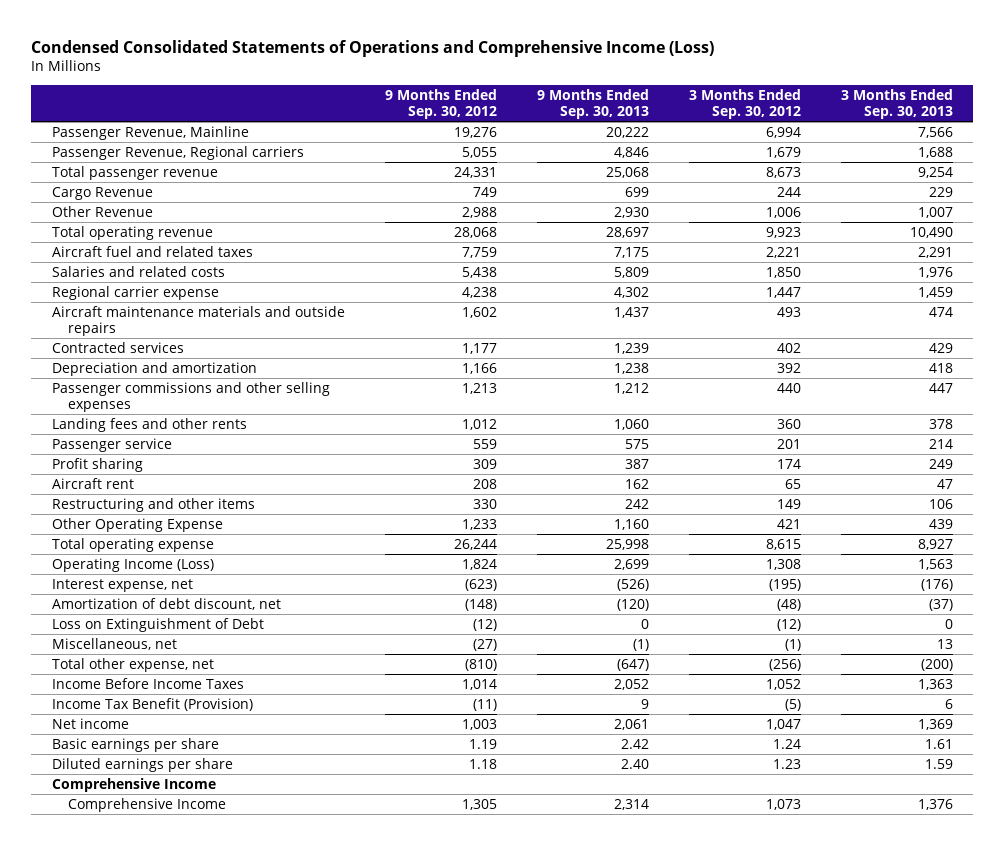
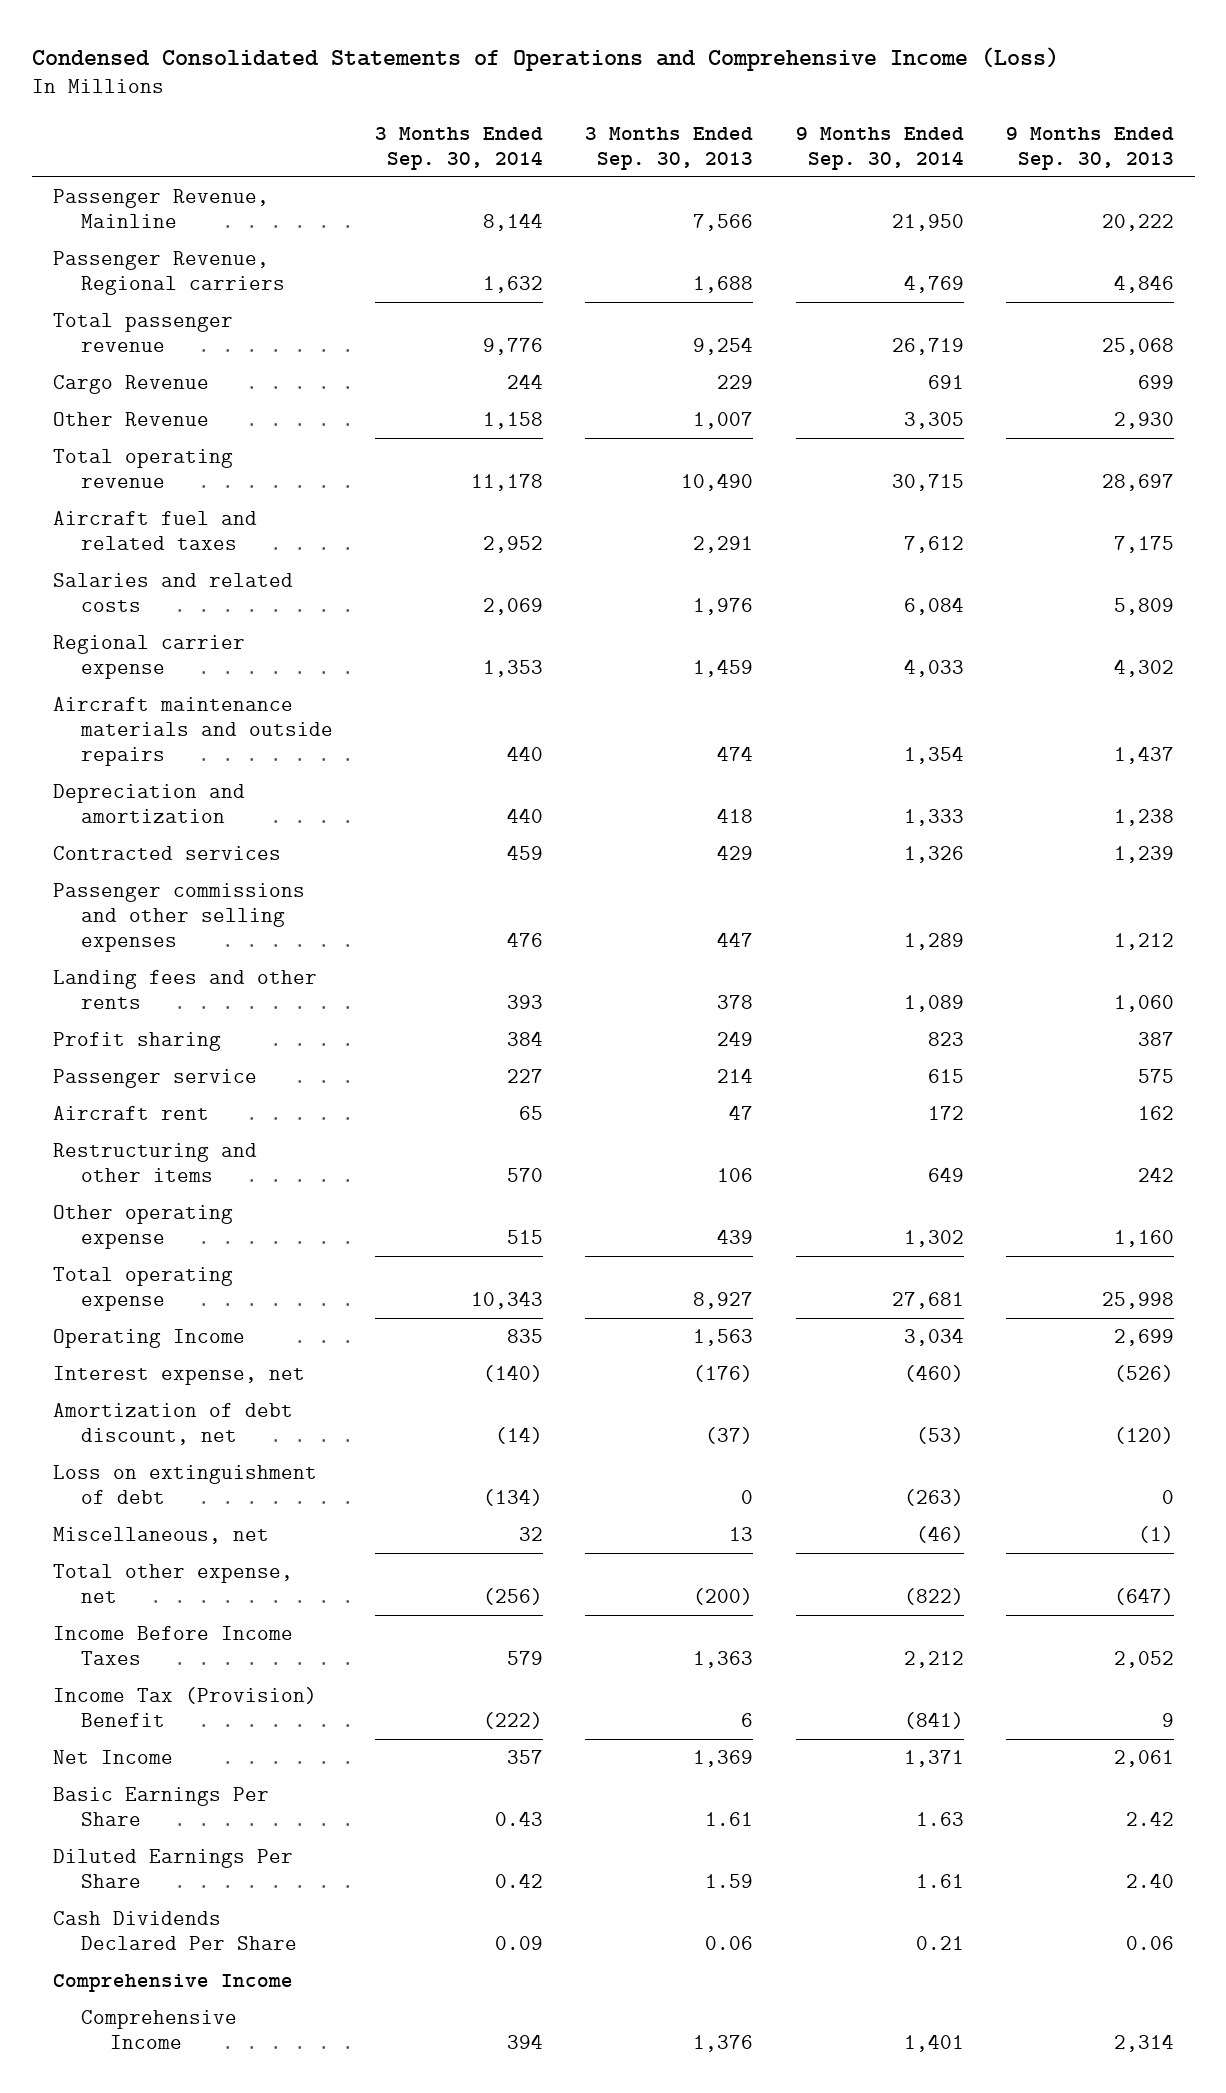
- | 9 Months Ended Sep. 30, 2012 | 9 Months Ended Sep. 30, 2013 | 3 Months Ended Sep. 30, 2012 | 3 Months Ended Sep. 30, 2013
+ | 3 Months Ended Sep. 30, 2014 | 3 Months Ended Sep. 30, 2013 | 9 Months Ended Sep. 30, 2014 | 9 Months Ended Sep. 30, 2013
moved down: Contracted services | 459 | 429 | 1,326 | 1,239
moved down: Passenger service | 227 | 214 | 615 | 575
- Other Operating Expense | 1,233 | 1,160 | 421 | 439
+ Other operating expense | 515 | 439 | 1,302 | 1,160
- Operating Income (Loss) | 1,824 | 2,699 | 1,308 | 1,563
+ Operating Income | 835 | 1,563 | 3,034 | 2,699
- Loss on Extinguishment of Debt | (12) | 0 | (12) | 0
+ Loss on extinguishment of debt | (134) | 0 | (263) | 0
- Income Tax Benefit (Provision) | (11) | 9 | (5) | 6
- Net income | 1,003 | 2,061 | 1,047 | 1,369
- Basic earnings per share | 1.19 | 2.42 | 1.24 | 1.61
- Diluted earnings per share | 1.18 | 2.40 | 1.23 | 1.59
+ Income Tax (Provision) Benefit | (222) | 6 | (841) | 9
+ Net Income | 357 | 1,369 | 1,371 | 2,061
+ Basic Earnings Per Share | 0.43 | 1.61 | 1.63 | 2.42
+ Diluted Earnings Per Share | 0.42 | 1.59 | 1.61 | 2.40
+ Cash Dividends Declared Per Share | 0.09 | 0.06 | 0.21 | 0.06

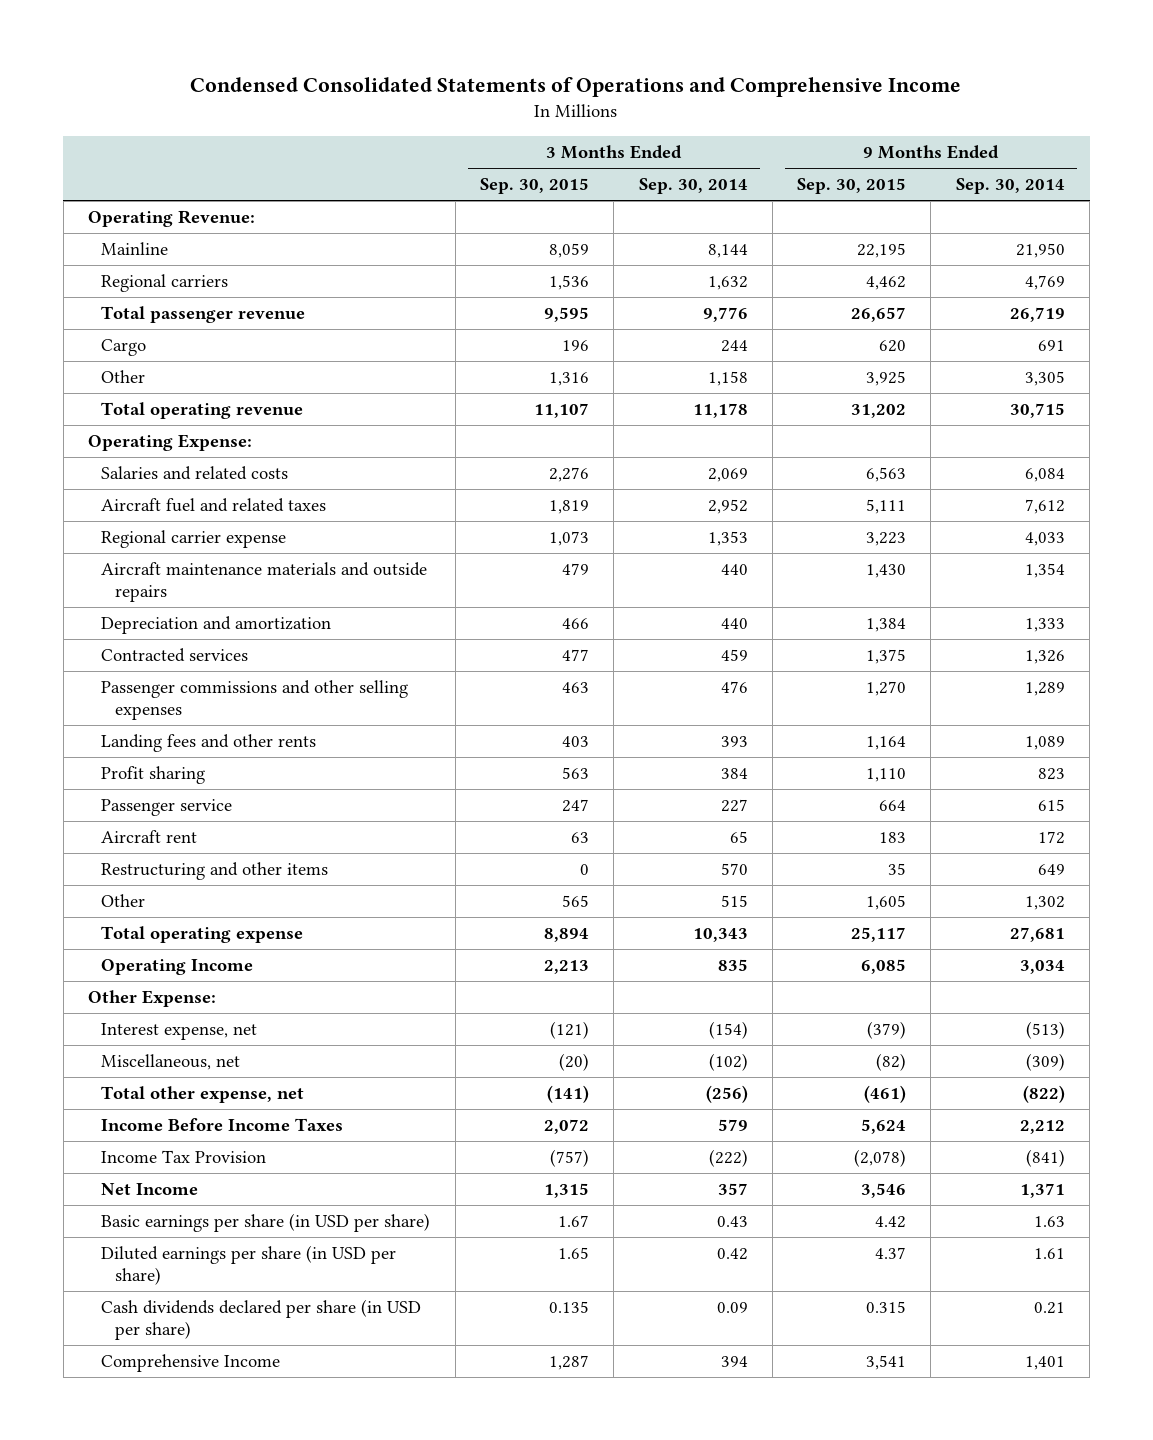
- Condensed Consolidated Statements of Operations and Comprehensive Income (Loss)
+ Condensed Consolidated Statements of Operations and Comprehensive Income
- | 3 Months Ended Sep. 30, 2014 | 3 Months Ended Sep. 30, 2013 | 9 Months Ended Sep. 30, 2014 | 9 Months Ended Sep. 30, 2013
+ | 3 Months Ended Sep. 30, 2015 | 3 Months Ended Sep. 30, 2014 | 9 Months Ended Sep. 30, 2015 | 9 Months Ended Sep. 30, 2014
- Passenger Revenue, Mainline | 8,144 | 7,566 | 21,950 | 20,222
- Passenger Revenue, Regional carriers | 1,632 | 1,688 | 4,769 | 4,846
+ Operating Revenue:
+ Mainline | 8,059 | 8,144 | 22,195 | 21,950
+ Regional carriers | 1,536 | 1,632 | 4,462 | 4,769
- Cargo Revenue | 244 | 229 | 691 | 699
- Other Revenue | 1,158 | 1,007 | 3,305 | 2,930
+ Cargo | 196 | 244 | 620 | 691
+ Other | 1,316 | 1,158 | 3,925 | 3,305
+ Operating Expense:
moved down: Aircraft fuel and related taxes | 1,819 | 2,952 | 5,111 | 7,612
- Other operating expense | 515 | 439 | 1,302 | 1,160
+ Other | 565 | 515 | 1,605 | 1,302
- Interest expense, net | (140) | (176) | (460) | (526)
- Amortization of debt discount, net | (14) | (37) | (53) | (120)
- Loss on extinguishment of debt | (134) | 0 | (263) | 0
- Miscellaneous, net | 32 | 13 | (46) | (1)
+ Other Expense:
+ Interest expense, net | (121) | (154) | (379) | (513)
+ Miscellaneous, net | (20) | (102) | (82) | (309)
- Income Tax (Provision) Benefit | (222) | 6 | (841) | 9
+ Income Tax Provision | (757) | (222) | (2,078) | (841)
- Basic Earnings Per Share | 0.43 | 1.61 | 1.63 | 2.42
- Diluted Earnings Per Share | 0.42 | 1.59 | 1.61 | 2.40
- Cash Dividends Declared Per Share | 0.09 | 0.06 | 0.21 | 0.06
- Comprehensive Income
+ Basic earnings per share (in USD per share) | 1.67 | 0.43 | 4.42 | 1.63
+ Diluted earnings per share (in USD per share) | 1.65 | 0.42 | 4.37 | 1.61
+ Cash dividends declared per share (in USD per share) | 0.135 | 0.09 | 0.315 | 0.21

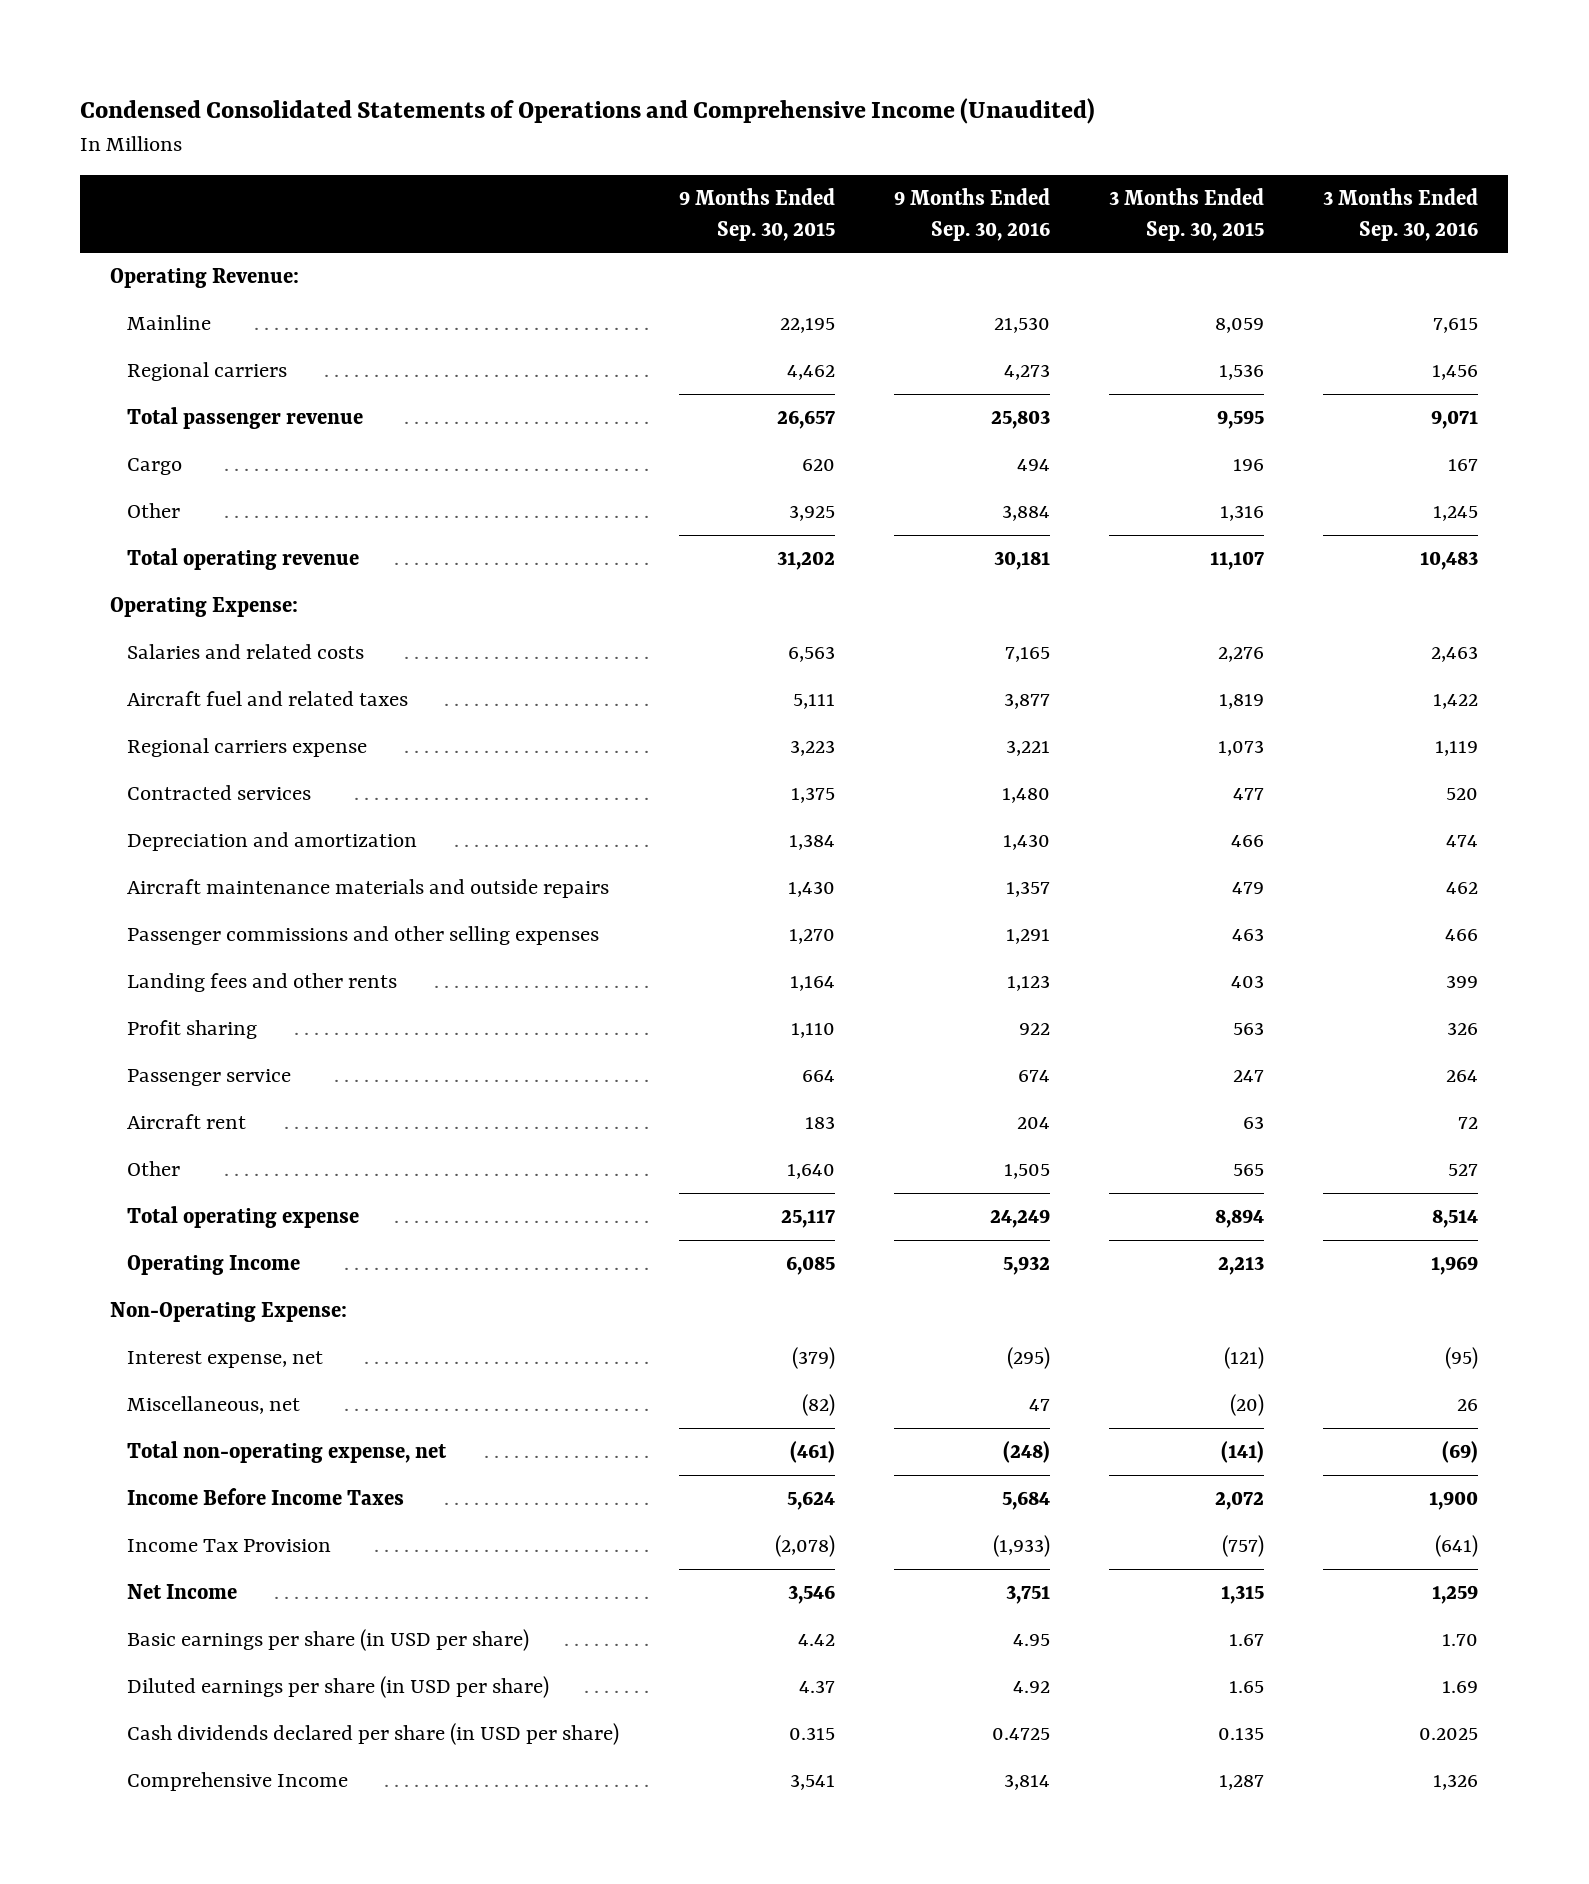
- Condensed Consolidated Statements of Operations and Comprehensive Income
+ Condensed Consolidated Statements of Operations and Comprehensive Income (Unaudited)
- | 3 Months Ended Sep. 30, 2015 | 3 Months Ended Sep. 30, 2014 | 9 Months Ended Sep. 30, 2015 | 9 Months Ended Sep. 30, 2014
+ | 9 Months Ended Sep. 30, 2015 | 9 Months Ended Sep. 30, 2016 | 3 Months Ended Sep. 30, 2015 | 3 Months Ended Sep. 30, 2016
- Regional carrier expense | 1,073 | 1,353 | 3,223 | 4,033
+ Regional carriers expense | 3,223 | 3,221 | 1,073 | 1,119
moved down: Depreciation and amortization | 1,384 | 1,430 | 466 | 474
moved down: Aircraft maintenance materials and outside repairs | 1,430 | 1,357 | 479 | 462
- Restructuring and other items | 0 | 570 | 35 | 649
- Other | 565 | 515 | 1,605 | 1,302
+ Other | 1,640 | 1,505 | 565 | 527
- Other Expense:
+ Non-Operating Expense:
- Total other expense, net | (141) | (256) | (461) | (822)
+ Total non-operating expense, net | (461) | (248) | (141) | (69)

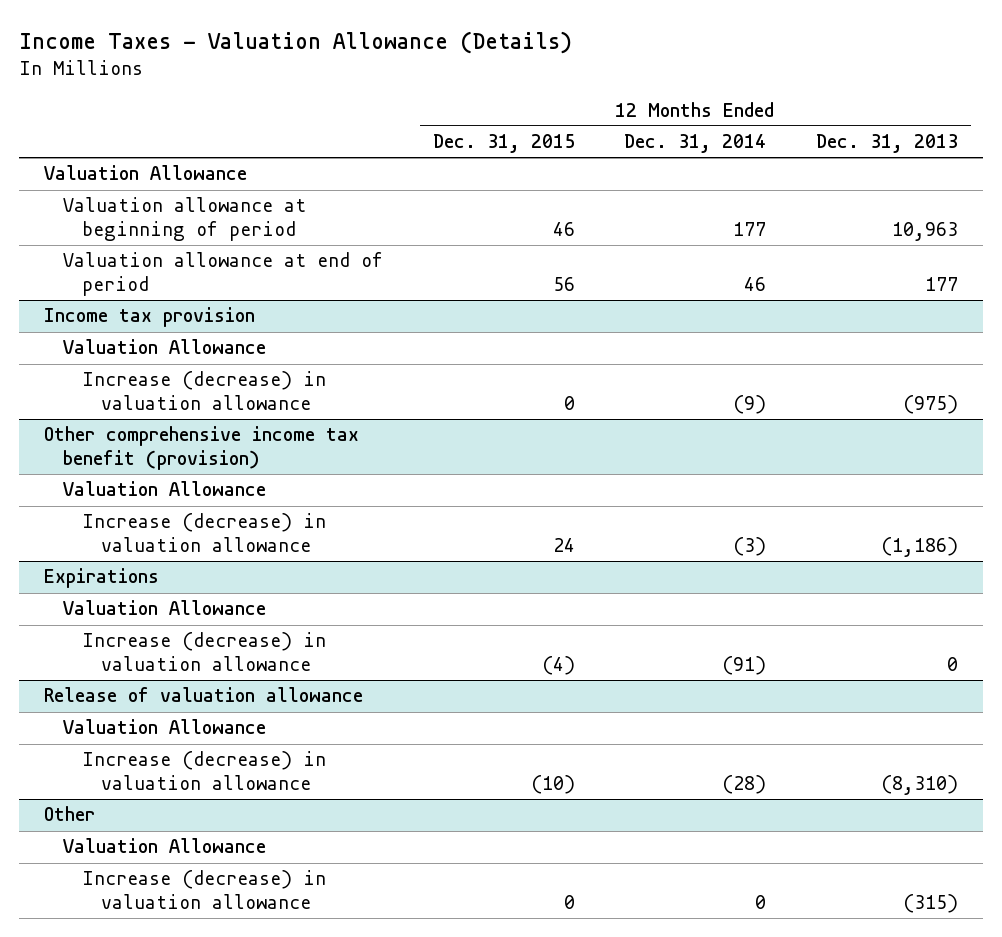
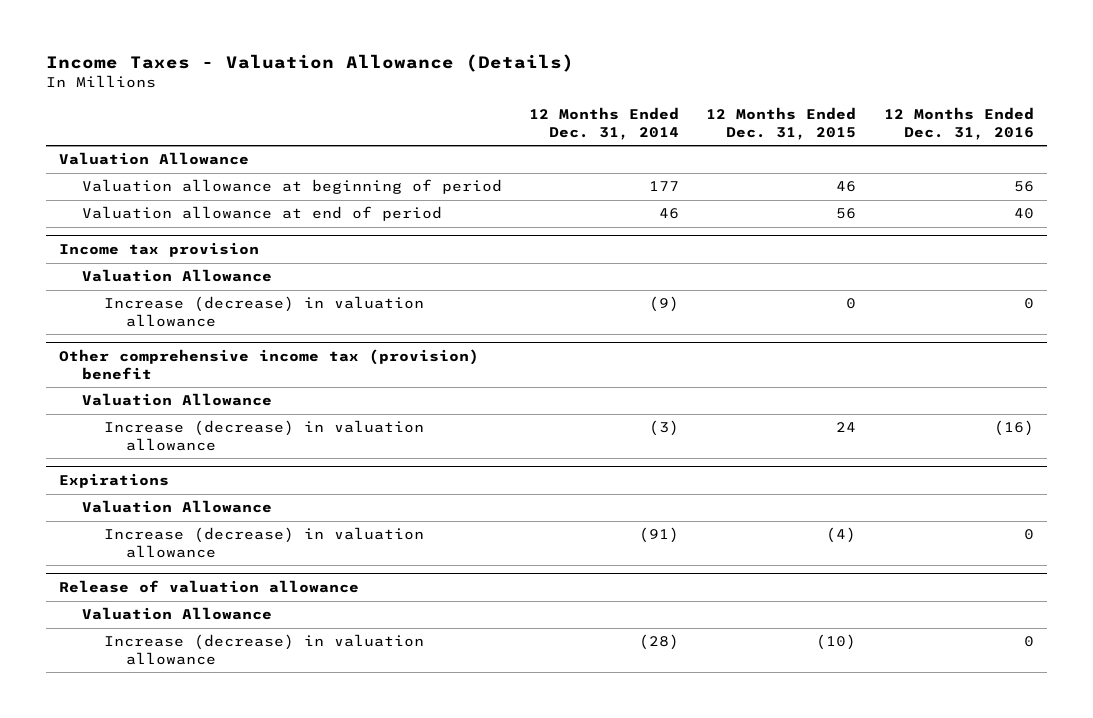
- | 12 Months Ended Dec. 31, 2015 | 12 Months Ended Dec. 31, 2014 | 12 Months Ended Dec. 31, 2013
+ | 12 Months Ended Dec. 31, 2014 | 12 Months Ended Dec. 31, 2015 | 12 Months Ended Dec. 31, 2016
- Other comprehensive income tax benefit (provision)
+ Other comprehensive income tax (provision) benefit
- Other
- Valuation Allowance
- Increase (decrease) in valuation allowance | 0 | 0 | (315)

